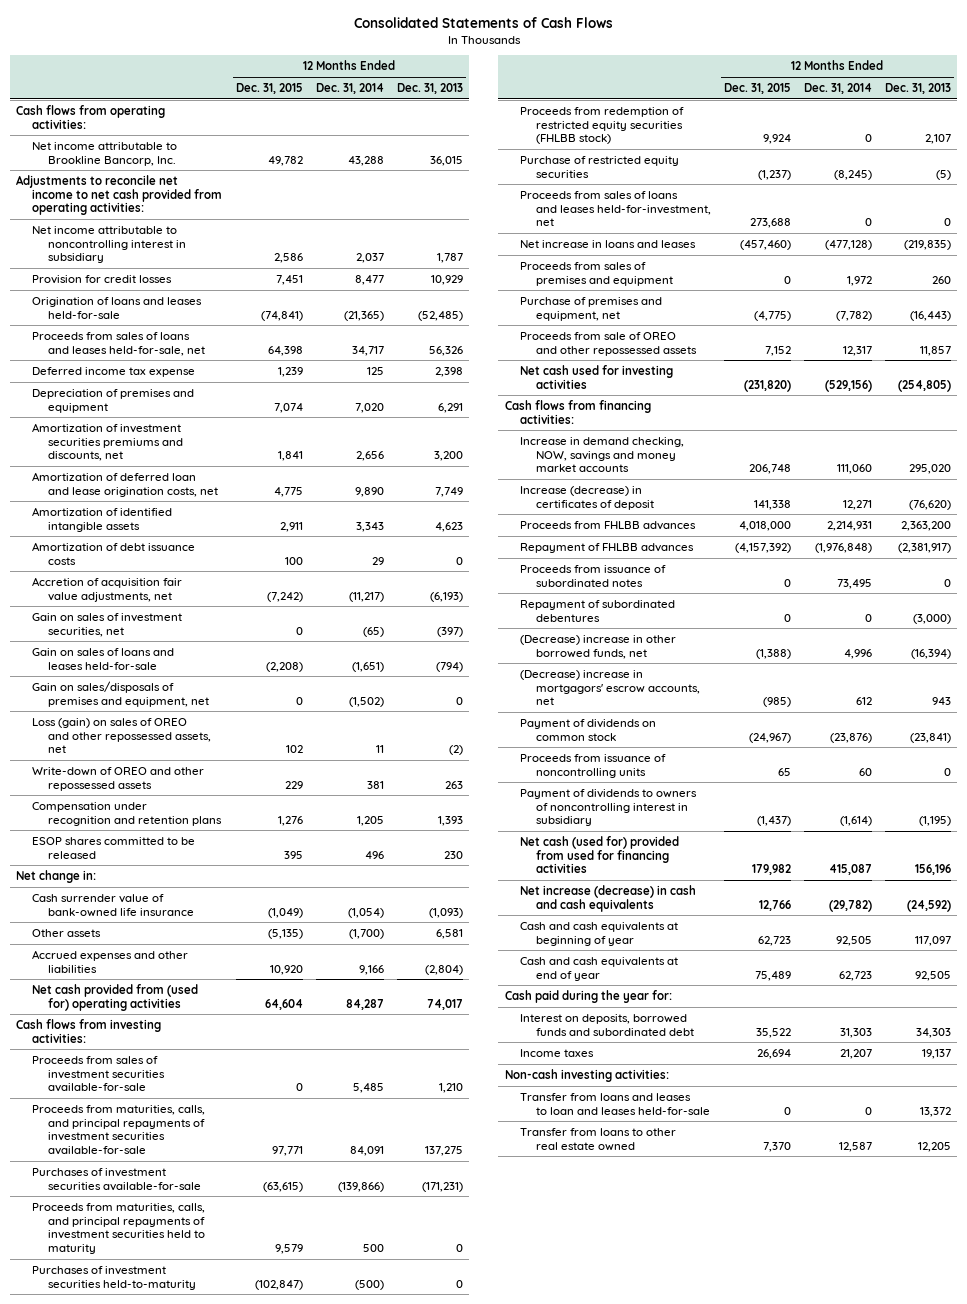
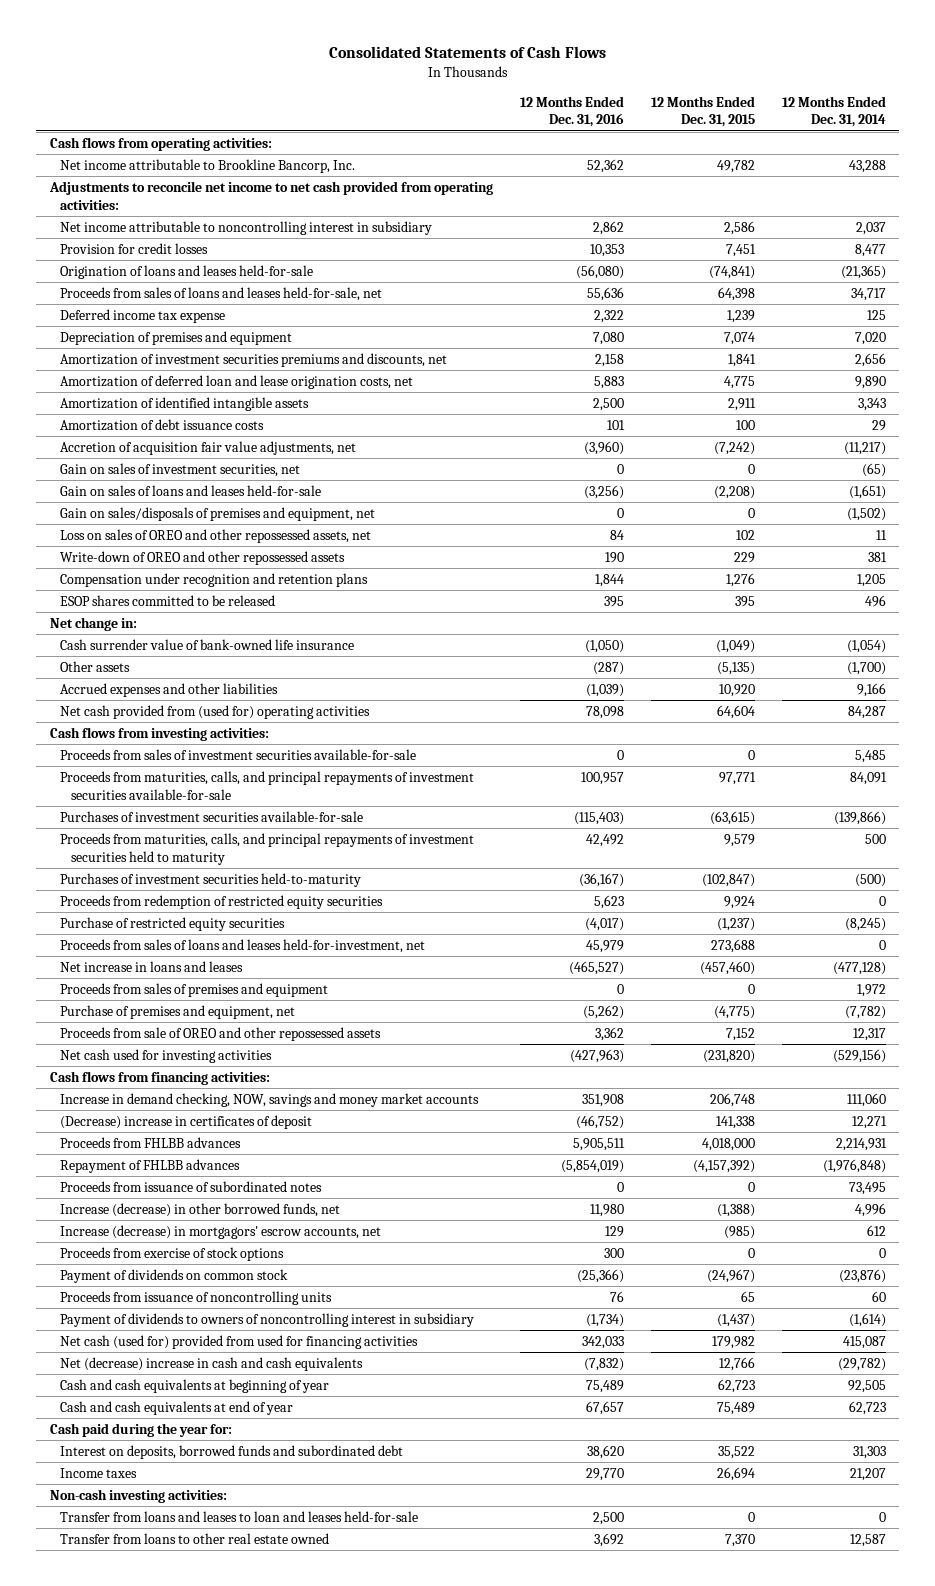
- | 12 Months Ended Dec. 31, 2015 | 12 Months Ended Dec. 31, 2014 | 12 Months Ended Dec. 31, 2013
+ | 12 Months Ended Dec. 31, 2016 | 12 Months Ended Dec. 31, 2015 | 12 Months Ended Dec. 31, 2014
- Loss (gain) on sales of OREO and other repossessed assets, net | 102 | 11 | (2)
+ Loss on sales of OREO and other repossessed assets, net | 84 | 102 | 11
- Proceeds from redemption of restricted equity securities (FHLBB stock) | 9,924 | 0 | 2,107
+ Proceeds from redemption of restricted equity securities | 5,623 | 9,924 | 0
- Increase (decrease) in certificates of deposit | 141,338 | 12,271 | (76,620)
+ (Decrease) increase in certificates of deposit | (46,752) | 141,338 | 12,271
- Repayment of subordinated debentures | 0 | 0 | (3,000)
- (Decrease) increase in other borrowed funds, net | (1,388) | 4,996 | (16,394)
- (Decrease) increase in mortgagors' escrow accounts, net | (985) | 612 | 943
+ Increase (decrease) in other borrowed funds, net | 11,980 | (1,388) | 4,996
+ Increase (decrease) in mortgagors' escrow accounts, net | 129 | (985) | 612
+ Proceeds from exercise of stock options | 300 | 0 | 0
- Net increase (decrease) in cash and cash equivalents | 12,766 | (29,782) | (24,592)
+ Net (decrease) increase in cash and cash equivalents | (7,832) | 12,766 | (29,782)

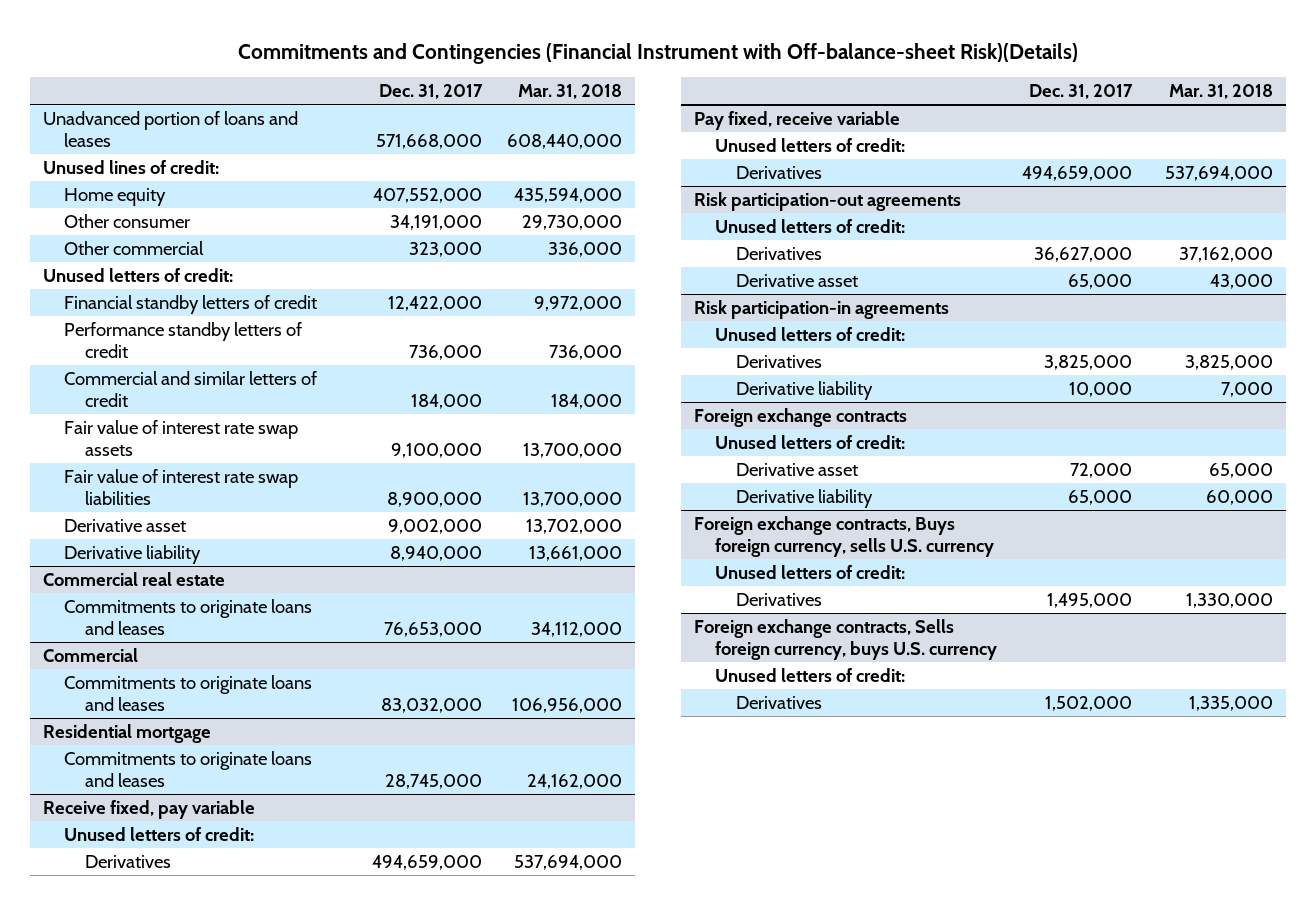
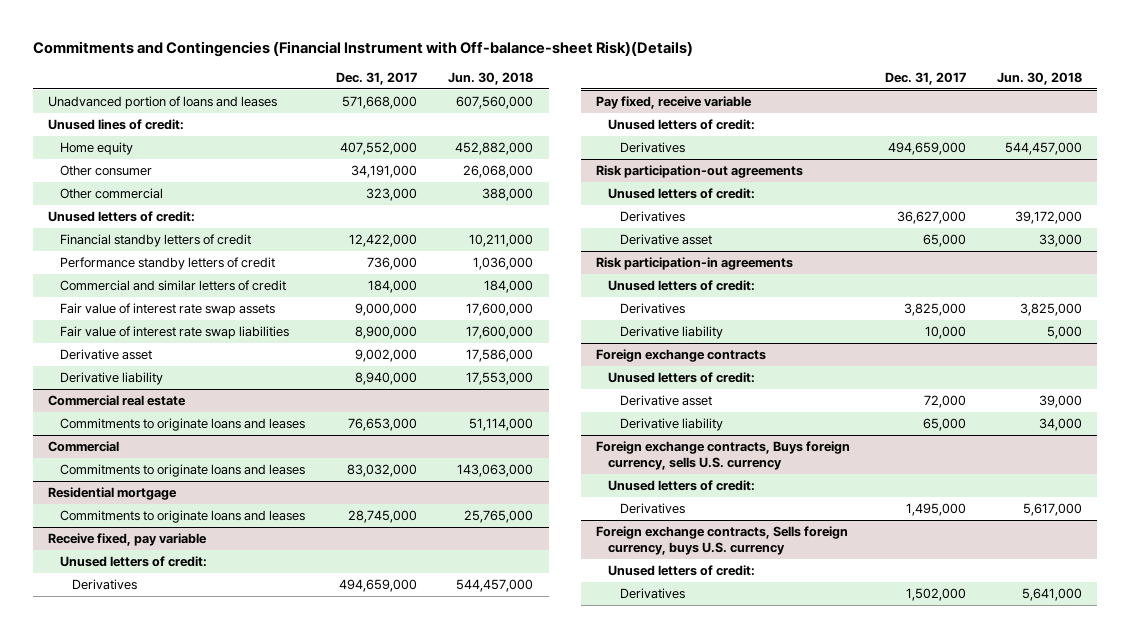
- | Dec. 31, 2017 | Mar. 31, 2018
+ | Dec. 31, 2017 | Jun. 30, 2018
- Fair value of interest rate swap assets | 9,100,000 | 13,700,000
+ Fair value of interest rate swap assets | 9,000,000 | 17,600,000

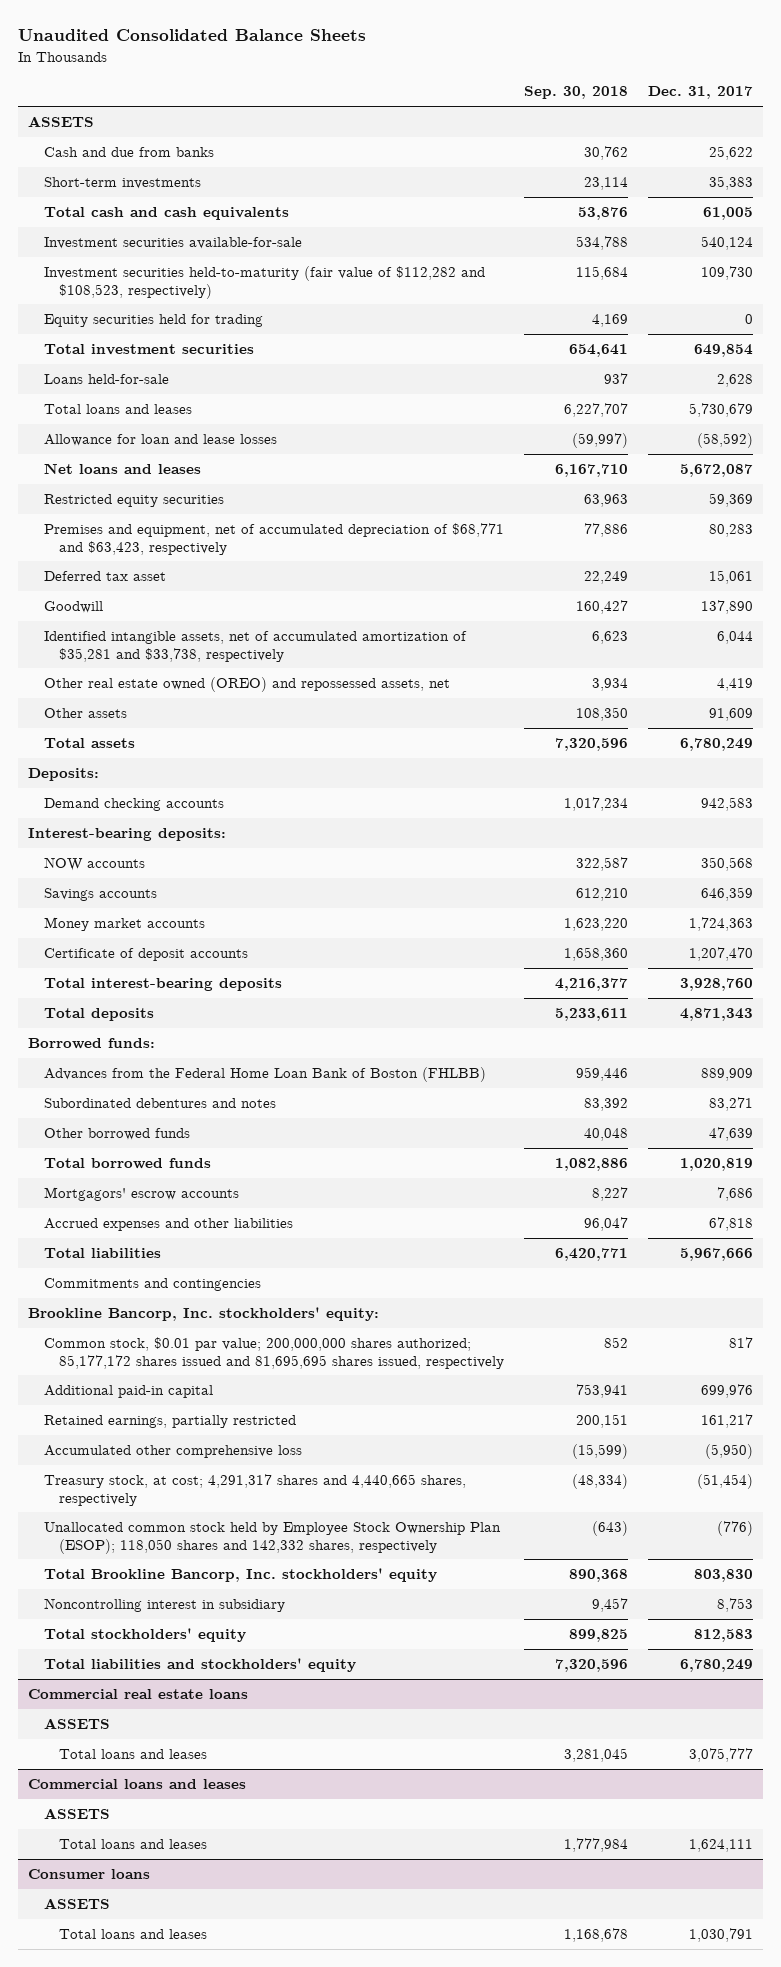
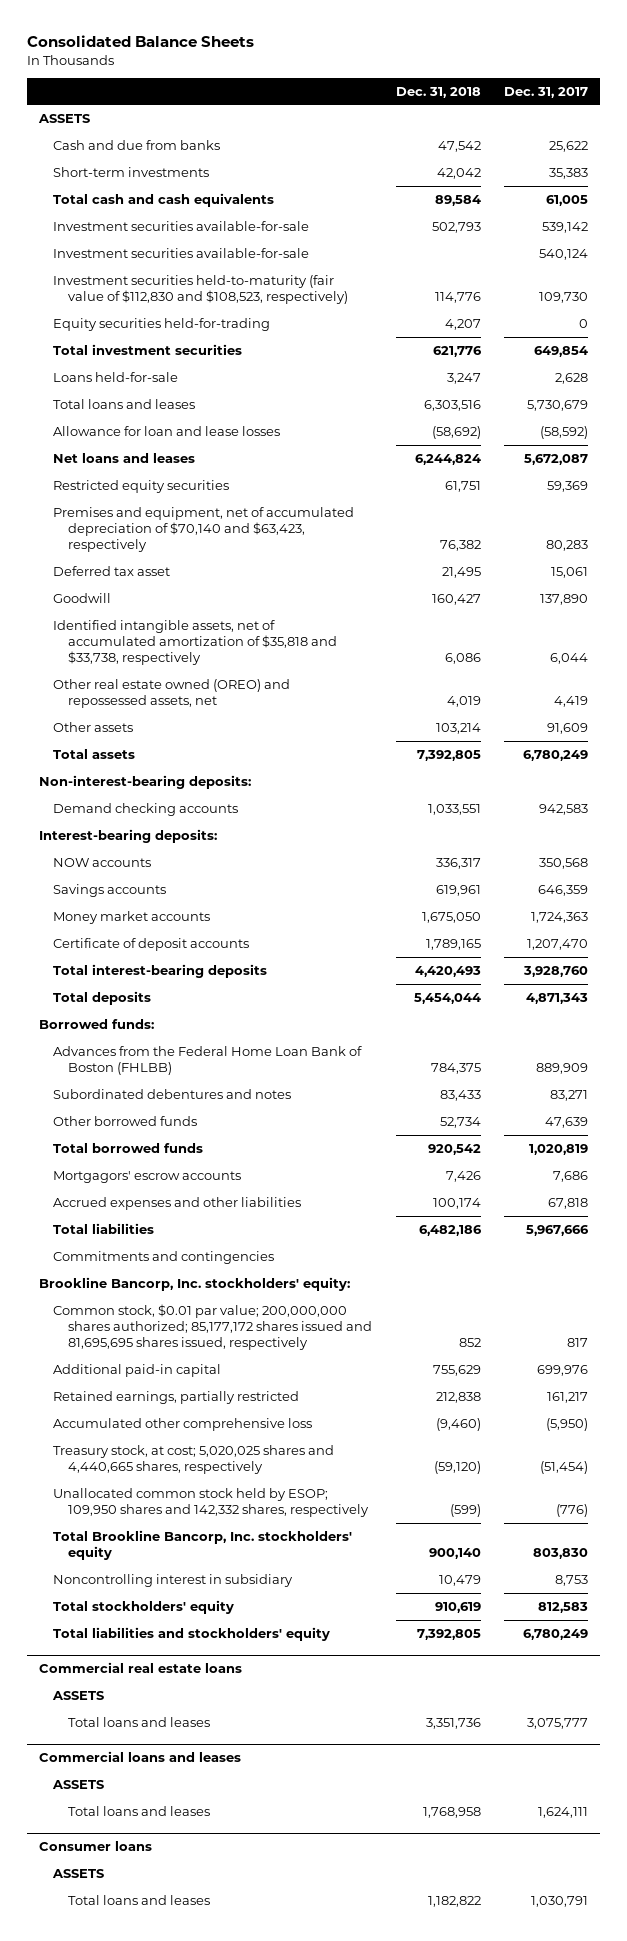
- Unaudited Consolidated Balance Sheets
+ Consolidated Balance Sheets
- | Sep. 30, 2018 | Dec. 31, 2017
+ | Dec. 31, 2018 | Dec. 31, 2017
+ Investment securities available-for-sale | 502,793 | 539,142
- Investment securities held-to-maturity (fair value of $112,282 and $108,523, respectively) | 115,684 | 109,730
- Equity securities held for trading | 4,169 | 0
+ Investment securities held-to-maturity (fair value of $112,830 and $108,523, respectively) | 114,776 | 109,730
+ Equity securities held-for-trading | 4,207 | 0
- Premises and equipment, net of accumulated depreciation of $68,771 and $63,423, respectively | 77,886 | 80,283
+ Premises and equipment, net of accumulated depreciation of $70,140 and $63,423, respectively | 76,382 | 80,283
- Identified intangible assets, net of accumulated amortization of $35,281 and $33,738, respectively | 6,623 | 6,044
+ Identified intangible assets, net of accumulated amortization of $35,818 and $33,738, respectively | 6,086 | 6,044
- Deposits:
+ Non-interest-bearing deposits:
- Treasury stock, at cost; 4,291,317 shares and 4,440,665 shares, respectively | (48,334) | (51,454)
- Unallocated common stock held by Employee Stock Ownership Plan (ESOP); 118,050 shares and 142,332 shares, respectively | (643) | (776)
+ Treasury stock, at cost; 5,020,025 shares and 4,440,665 shares, respectively | (59,120) | (51,454)
+ Unallocated common stock held by ESOP; 109,950 shares and 142,332 shares, respectively | (599) | (776)

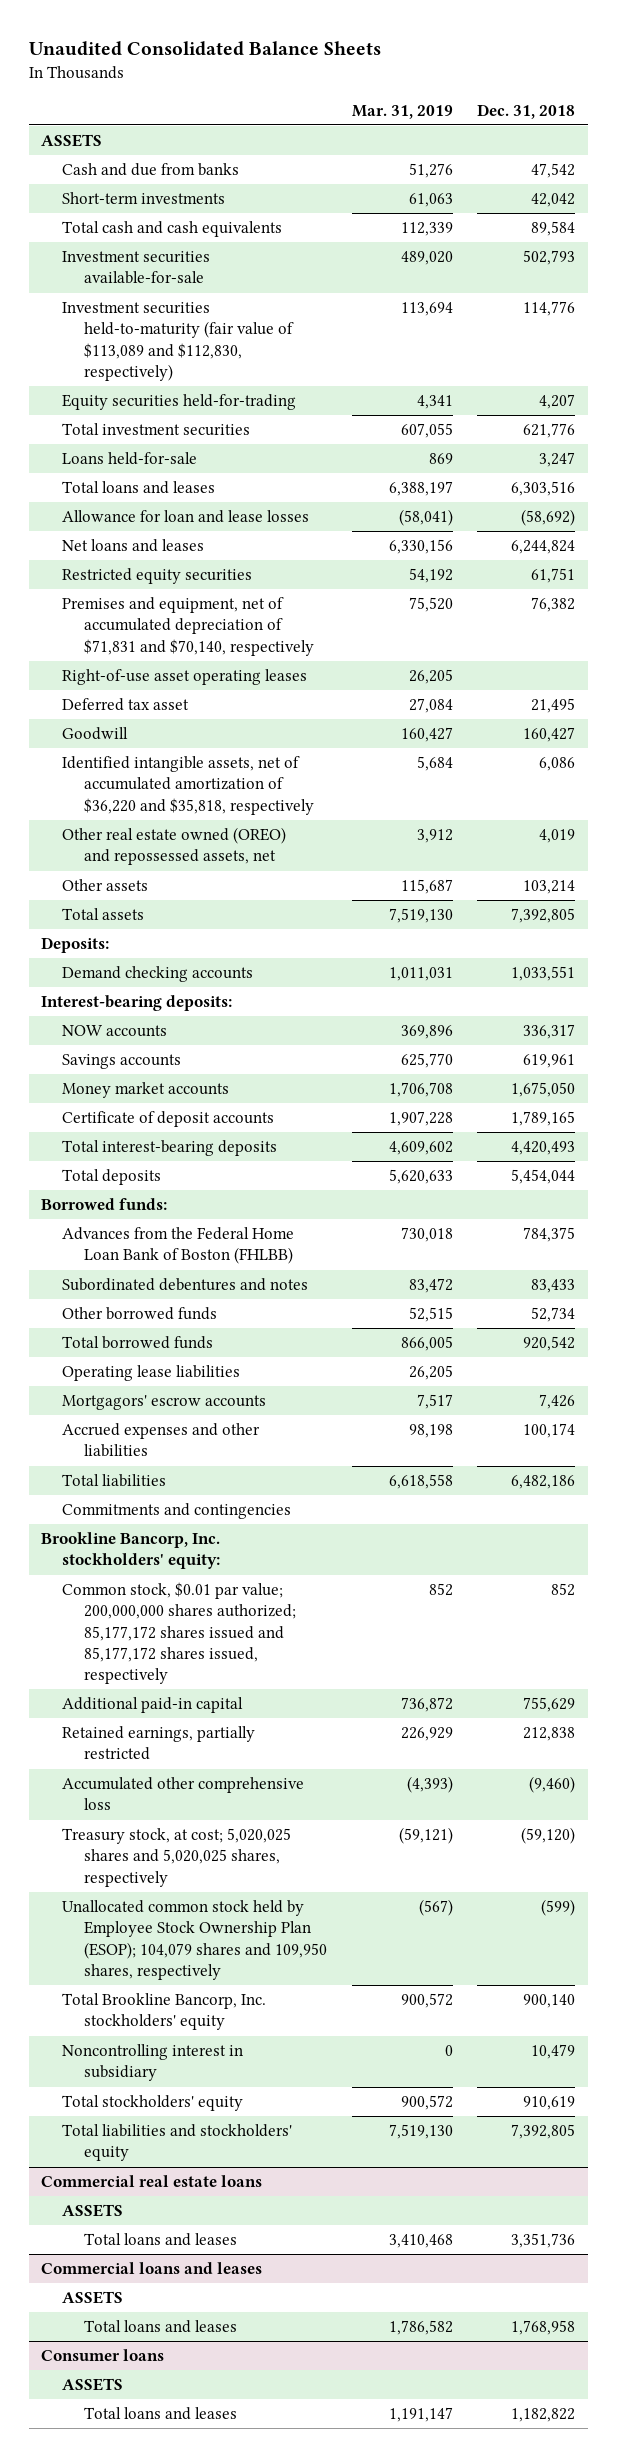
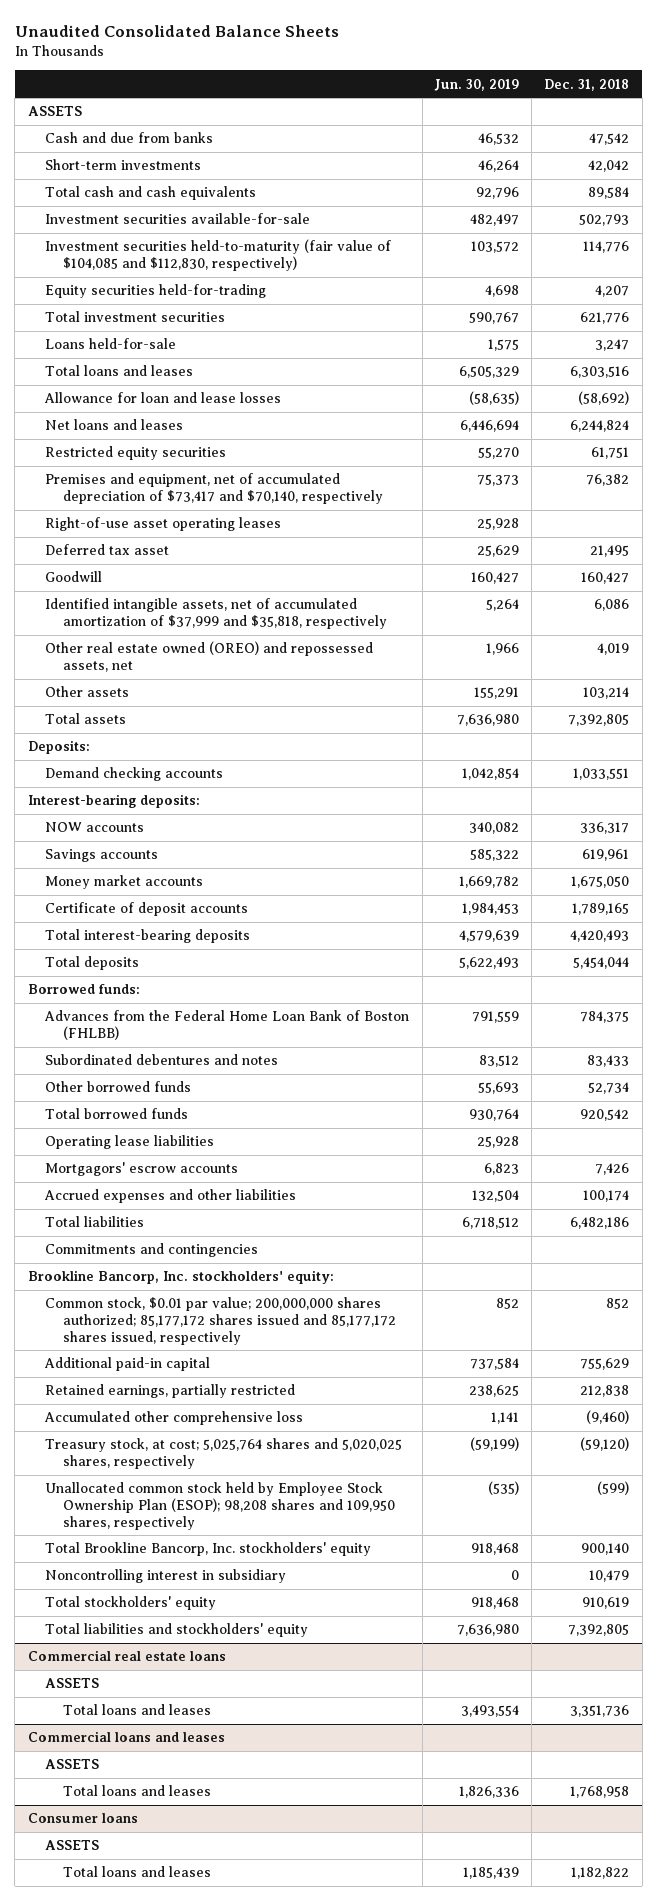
- | Mar. 31, 2019 | Dec. 31, 2018
+ | Jun. 30, 2019 | Dec. 31, 2018
- Investment securities held-to-maturity (fair value of $113,089 and $112,830, respectively) | 113,694 | 114,776
+ Investment securities held-to-maturity (fair value of $104,085 and $112,830, respectively) | 103,572 | 114,776
- Premises and equipment, net of accumulated depreciation of $71,831 and $70,140, respectively | 75,520 | 76,382
+ Premises and equipment, net of accumulated depreciation of $73,417 and $70,140, respectively | 75,373 | 76,382
- Identified intangible assets, net of accumulated amortization of $36,220 and $35,818, respectively | 5,684 | 6,086
+ Identified intangible assets, net of accumulated amortization of $37,999 and $35,818, respectively | 5,264 | 6,086
- Treasury stock, at cost; 5,020,025 shares and 5,020,025 shares, respectively | (59,121) | (59,120)
- Unallocated common stock held by Employee Stock Ownership Plan (ESOP); 104,079 shares and 109,950 shares, respectively | (567) | (599)
+ Treasury stock, at cost; 5,025,764 shares and 5,020,025 shares, respectively | (59,199) | (59,120)
+ Unallocated common stock held by Employee Stock Ownership Plan (ESOP); 98,208 shares and 109,950 shares, respectively | (535) | (599)

